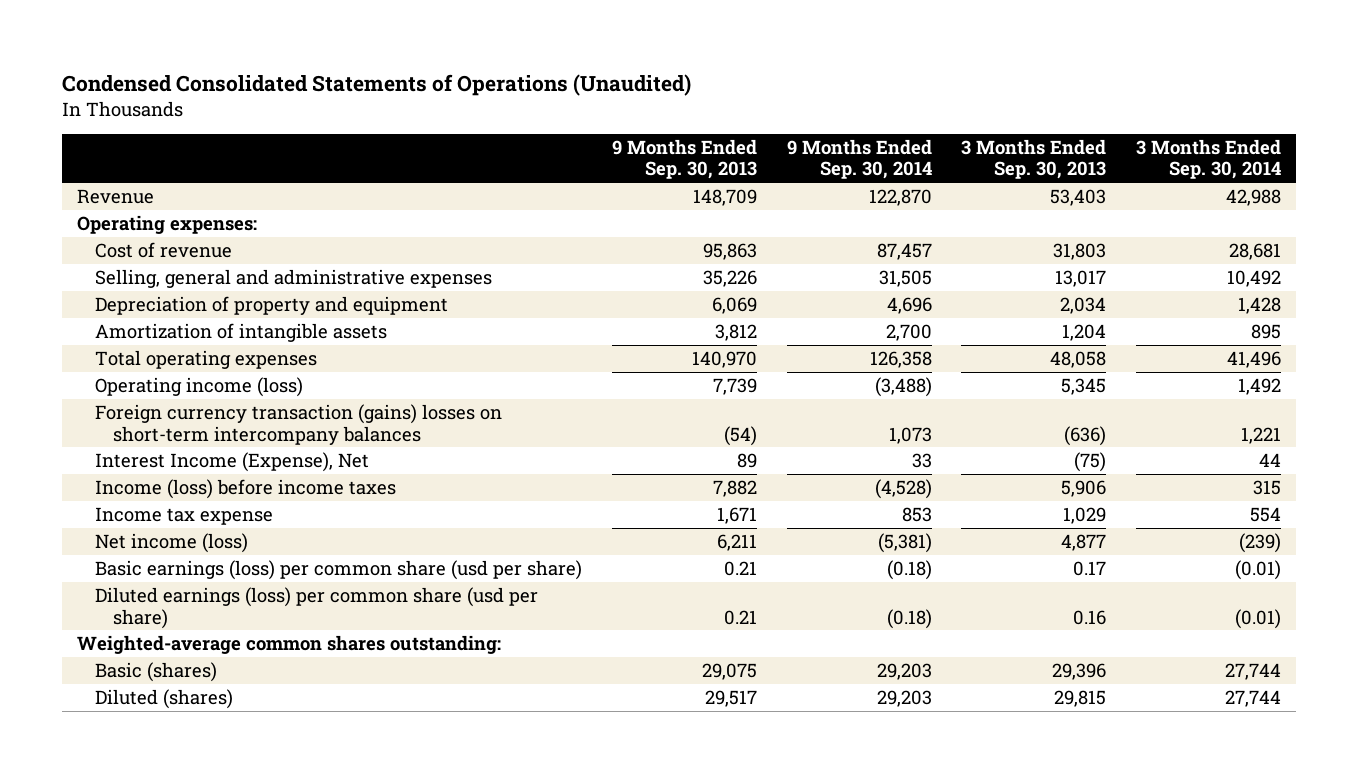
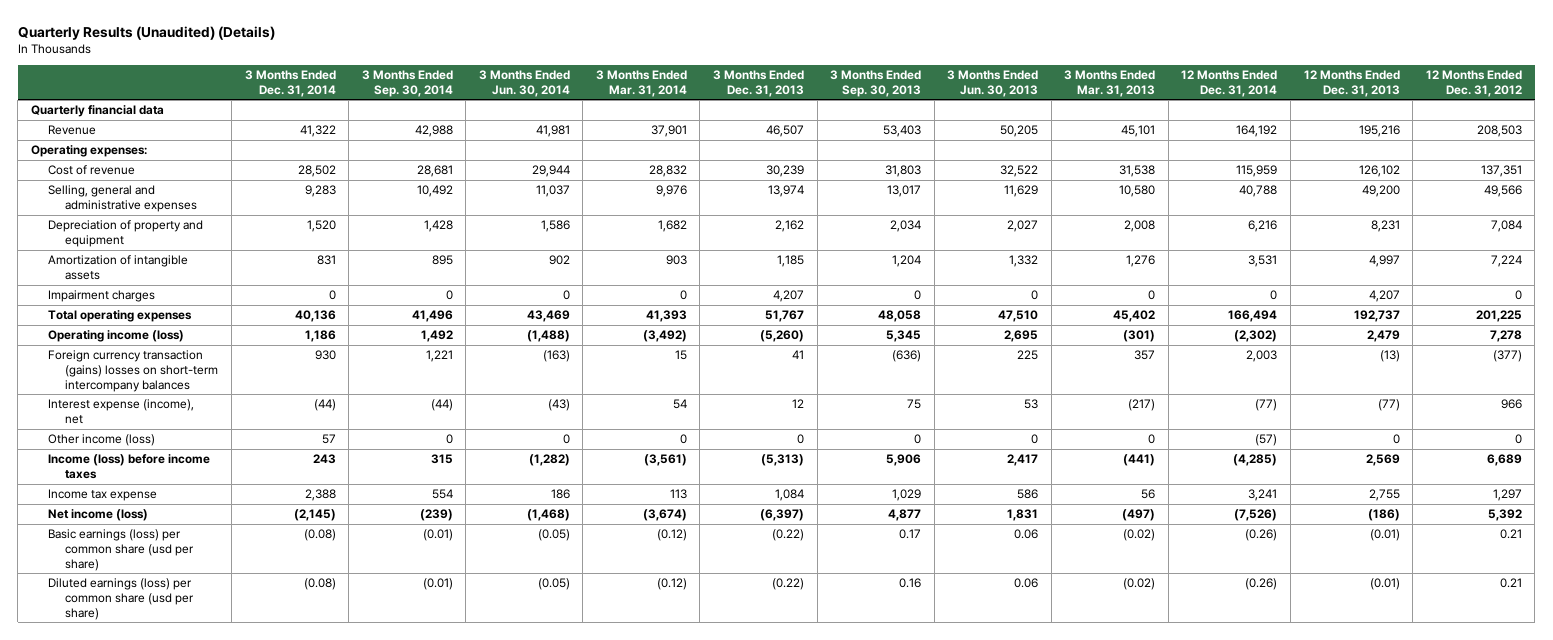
- Condensed Consolidated Statements of Operations (Unaudited)
+ Quarterly Results (Unaudited) (Details)
- | 9 Months Ended Sep. 30, 2013 | 9 Months Ended Sep. 30, 2014 | 3 Months Ended Sep. 30, 2013 | 3 Months Ended Sep. 30, 2014
+ | 3 Months Ended Dec. 31, 2014 | 3 Months Ended Sep. 30, 2014 | 3 Months Ended Jun. 30, 2014 | 3 Months Ended Mar. 31, 2014 | 3 Months Ended Dec. 31, 2013 | 3 Months Ended Sep. 30, 2013 | 3 Months Ended Jun. 30, 2013 | 3 Months Ended Mar. 31, 2013 | 12 Months Ended Dec. 31, 2014 | 12 Months Ended Dec. 31, 2013 | 12 Months Ended Dec. 31, 2012
+ Quarterly financial data
+ Impairment charges | 0 | 0 | 0 | 0 | 4,207 | 0 | 0 | 0 | 0 | 4,207 | 0
- Interest Income (Expense), Net | 89 | 33 | (75) | 44
+ Interest expense (income), net | (44) | (44) | (43) | 54 | 12 | 75 | 53 | (217) | (77) | (77) | 966
+ Other income (loss) | 57 | 0 | 0 | 0 | 0 | 0 | 0 | 0 | (57) | 0 | 0
- Weighted-average common shares outstanding:
- Basic (shares) | 29,075 | 29,203 | 29,396 | 27,744
- Diluted (shares) | 29,517 | 29,203 | 29,815 | 27,744

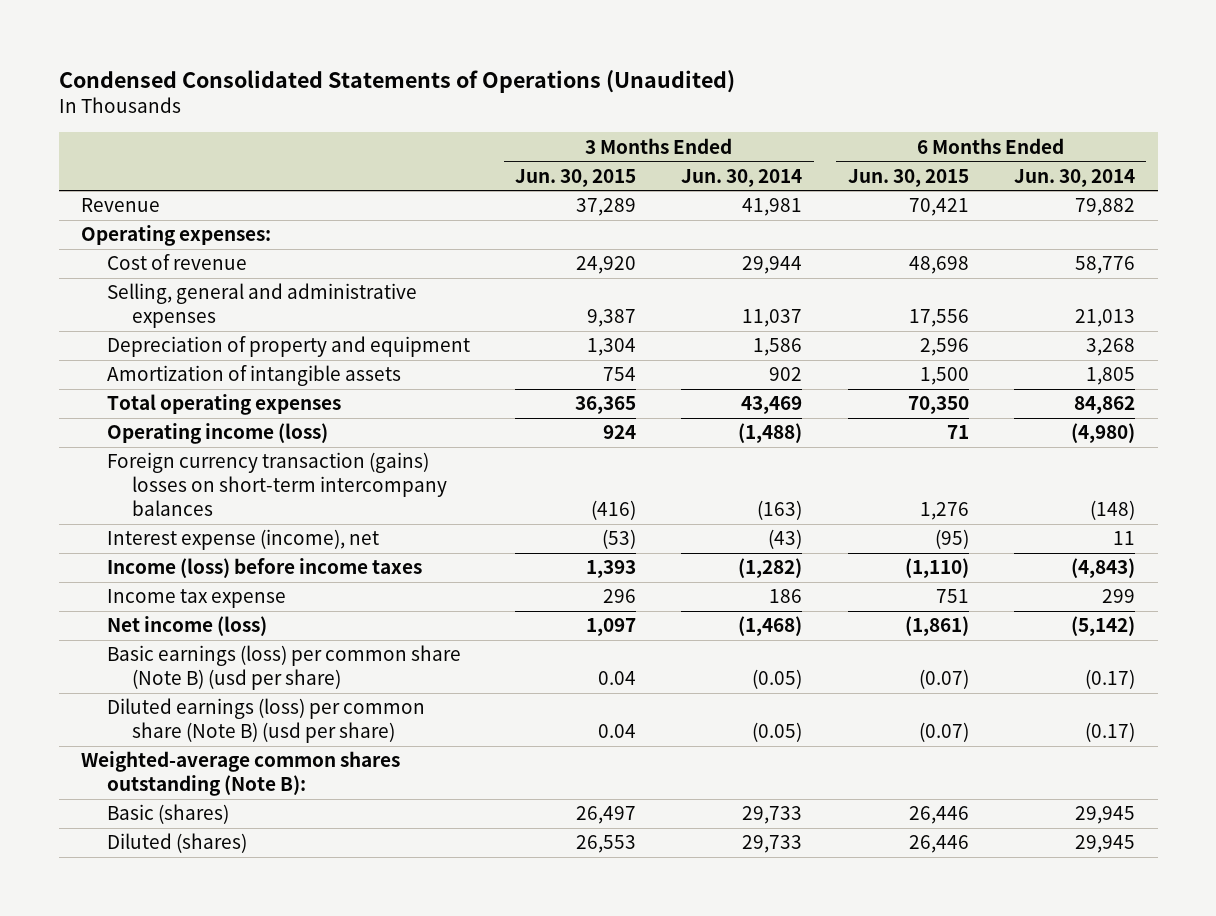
- Quarterly Results (Unaudited) (Details)
+ Condensed Consolidated Statements of Operations (Unaudited)
- | 3 Months Ended Dec. 31, 2014 | 3 Months Ended Sep. 30, 2014 | 3 Months Ended Jun. 30, 2014 | 3 Months Ended Mar. 31, 2014 | 3 Months Ended Dec. 31, 2013 | 3 Months Ended Sep. 30, 2013 | 3 Months Ended Jun. 30, 2013 | 3 Months Ended Mar. 31, 2013 | 12 Months Ended Dec. 31, 2014 | 12 Months Ended Dec. 31, 2013 | 12 Months Ended Dec. 31, 2012
+ | 3 Months Ended Jun. 30, 2015 | 3 Months Ended Jun. 30, 2014 | 6 Months Ended Jun. 30, 2015 | 6 Months Ended Jun. 30, 2014
- Quarterly financial data
- Impairment charges | 0 | 0 | 0 | 0 | 4,207 | 0 | 0 | 0 | 0 | 4,207 | 0
- Other income (loss) | 57 | 0 | 0 | 0 | 0 | 0 | 0 | 0 | (57) | 0 | 0
- Basic earnings (loss) per common share (usd per share) | (0.08) | (0.01) | (0.05) | (0.12) | (0.22) | 0.17 | 0.06 | (0.02) | (0.26) | (0.01) | 0.21
- Diluted earnings (loss) per common share (usd per share) | (0.08) | (0.01) | (0.05) | (0.12) | (0.22) | 0.16 | 0.06 | (0.02) | (0.26) | (0.01) | 0.21
+ Basic earnings (loss) per common share (Note B) (usd per share) | 0.04 | (0.05) | (0.07) | (0.17)
+ Diluted earnings (loss) per common share (Note B) (usd per share) | 0.04 | (0.05) | (0.07) | (0.17)
+ Weighted-average common shares outstanding (Note B):
+ Basic (shares) | 26,497 | 29,733 | 26,446 | 29,945
+ Diluted (shares) | 26,553 | 29,733 | 26,446 | 29,945

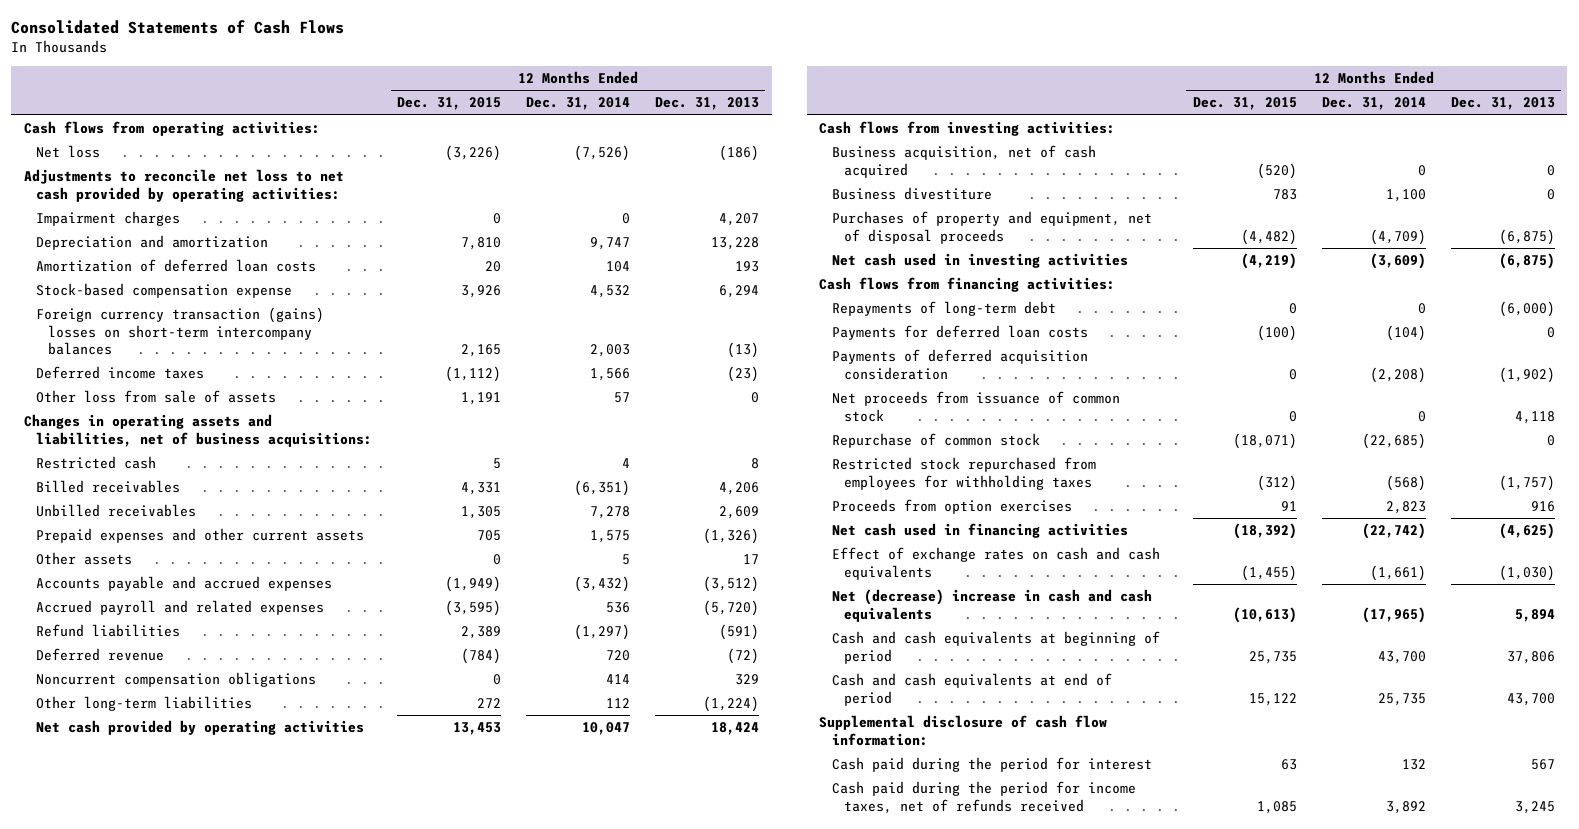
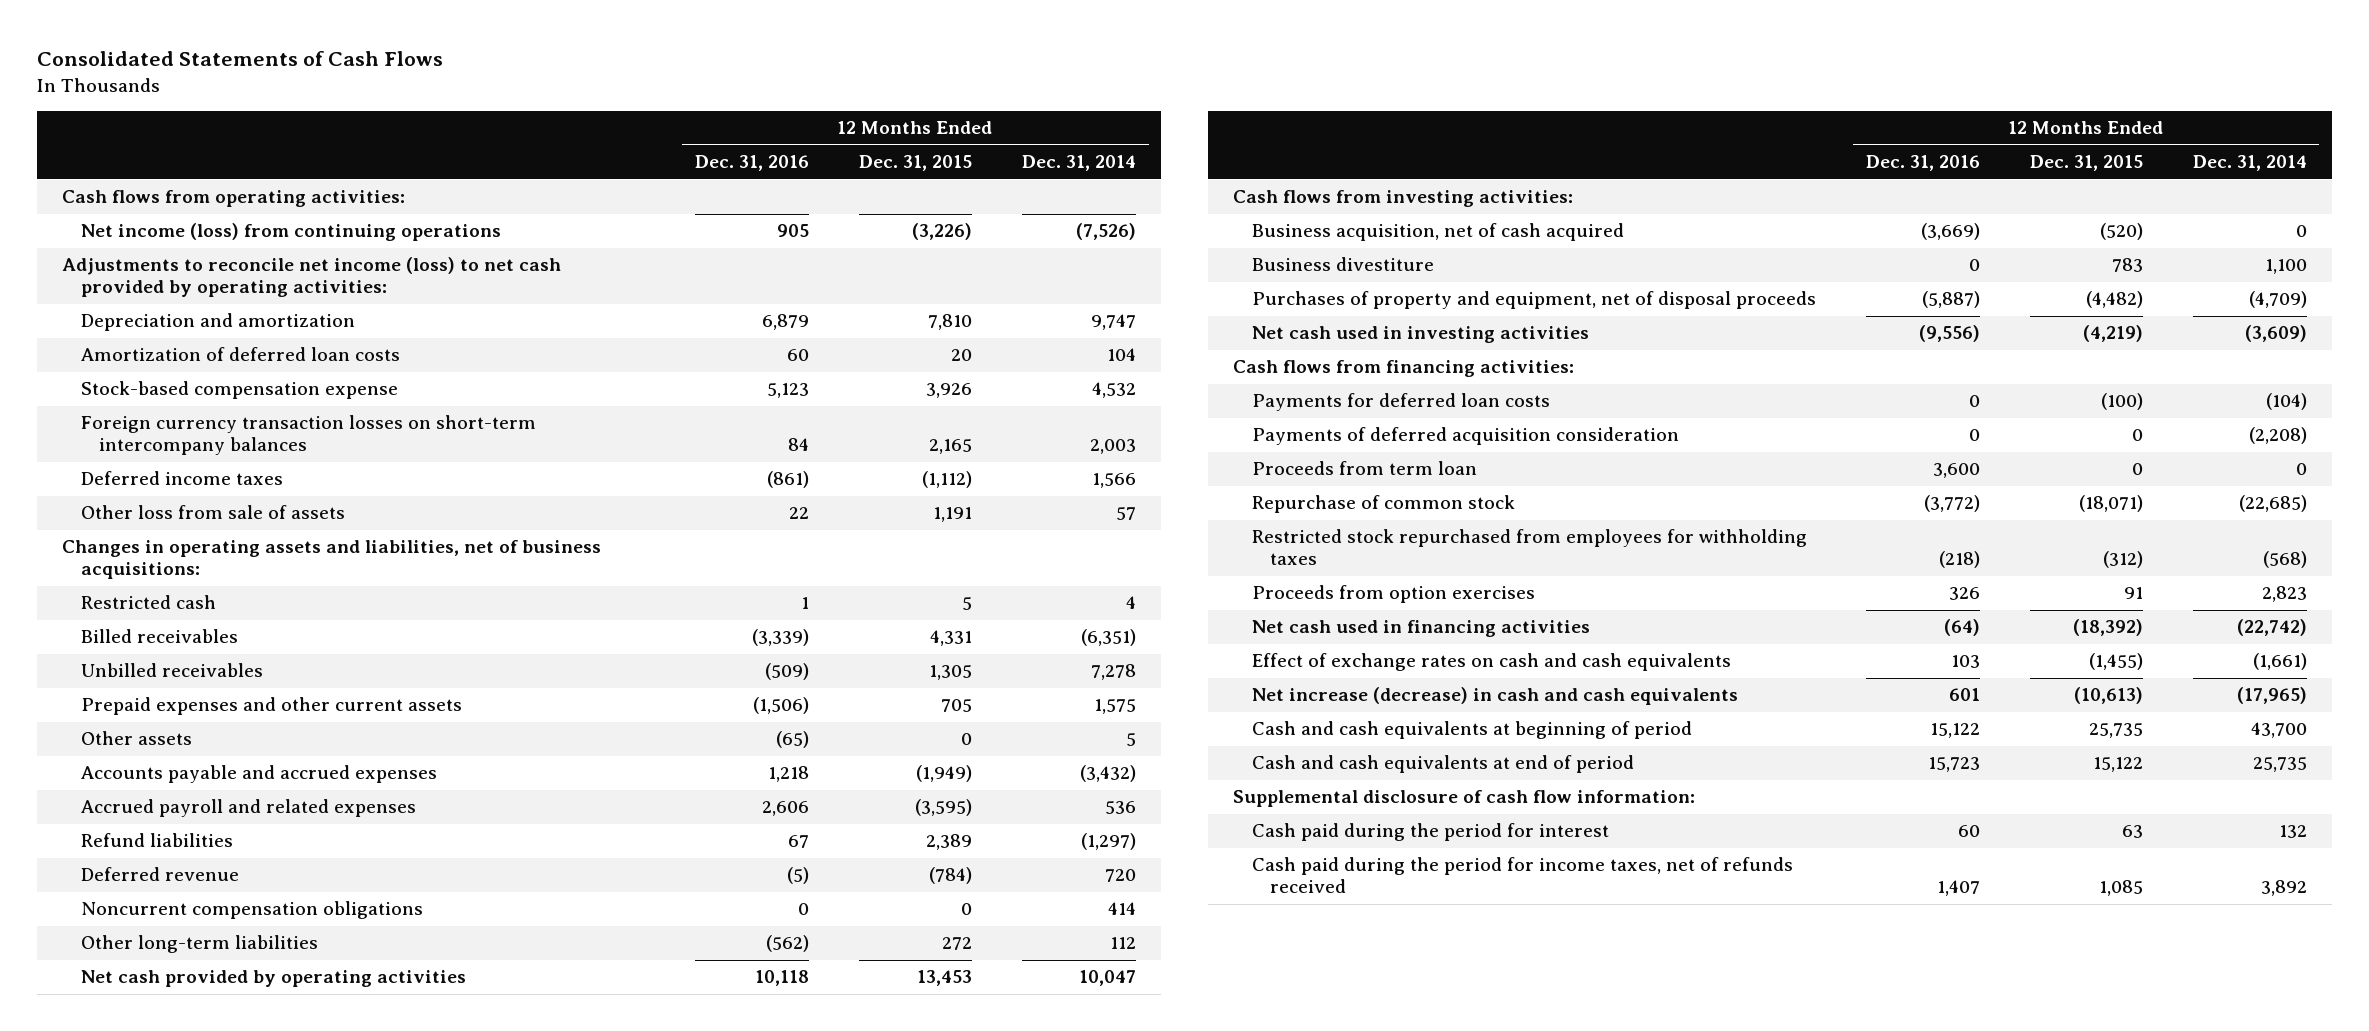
- | 12 Months Ended Dec. 31, 2015 | 12 Months Ended Dec. 31, 2014 | 12 Months Ended Dec. 31, 2013
+ | 12 Months Ended Dec. 31, 2016 | 12 Months Ended Dec. 31, 2015 | 12 Months Ended Dec. 31, 2014
- Net loss | (3,226) | (7,526) | (186)
- Adjustments to reconcile net loss to net cash provided by operating activities:
- Impairment charges | 0 | 0 | 4,207
+ Net income (loss) from continuing operations | 905 | (3,226) | (7,526)
+ Adjustments to reconcile net income (loss) to net cash provided by operating activities:
- Foreign currency transaction (gains) losses on short-term intercompany balances | 2,165 | 2,003 | (13)
+ Foreign currency transaction losses on short-term intercompany balances | 84 | 2,165 | 2,003
- Repayments of long-term debt | 0 | 0 | (6,000)
- Net proceeds from issuance of common stock | 0 | 0 | 4,118
+ Proceeds from term loan | 3,600 | 0 | 0
- Net (decrease) increase in cash and cash equivalents | (10,613) | (17,965) | 5,894
+ Net increase (decrease) in cash and cash equivalents | 601 | (10,613) | (17,965)

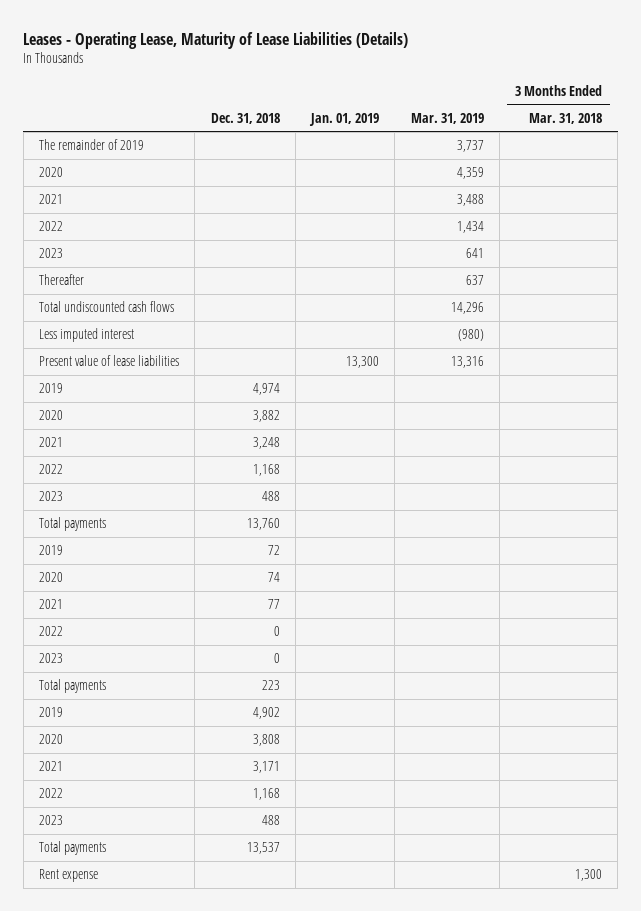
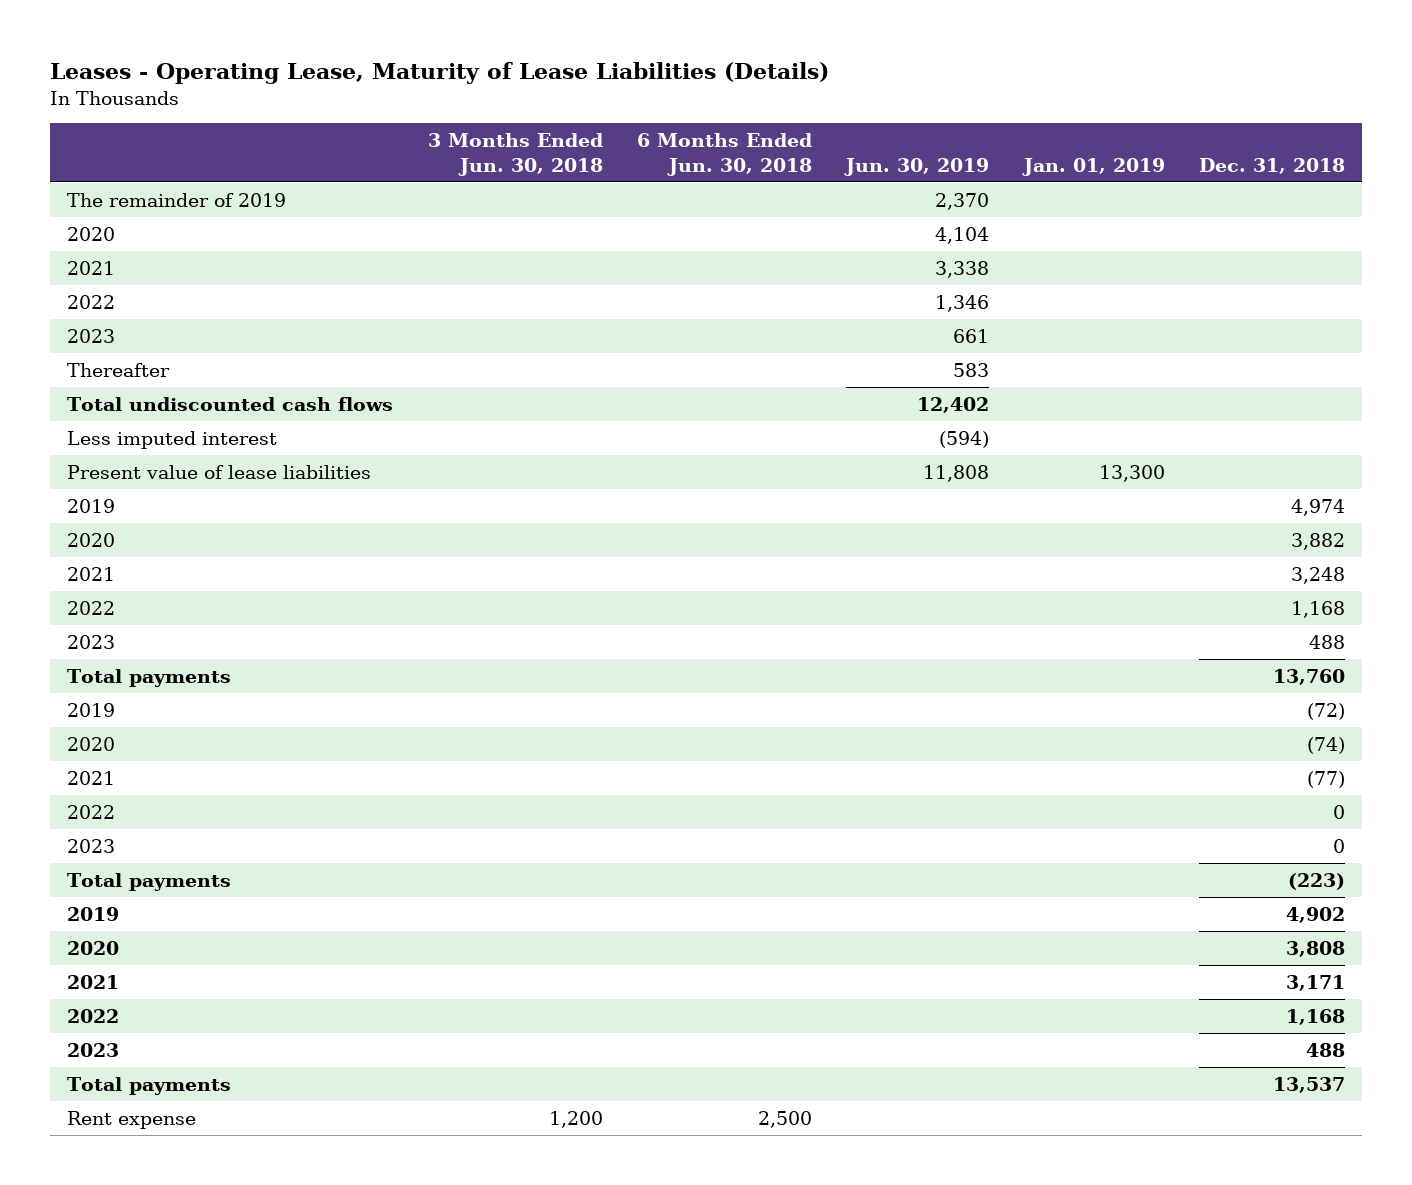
- | Dec. 31, 2018 | Jan. 01, 2019 | Mar. 31, 2019 | 3 Months Ended Mar. 31, 2018
+ | 3 Months Ended Jun. 30, 2018 | 6 Months Ended Jun. 30, 2018 | Jun. 30, 2019 | Jan. 01, 2019 | Dec. 31, 2018
- 2019 | 72 | | |
- 2020 | 74 | | |
- 2021 | 77 | | |
+ 2019 | | | | | (72)
+ 2020 | | | | | (74)
+ 2021 | | | | | (77)
- Total payments | 223 | | |
+ Total payments | | | | | (223)

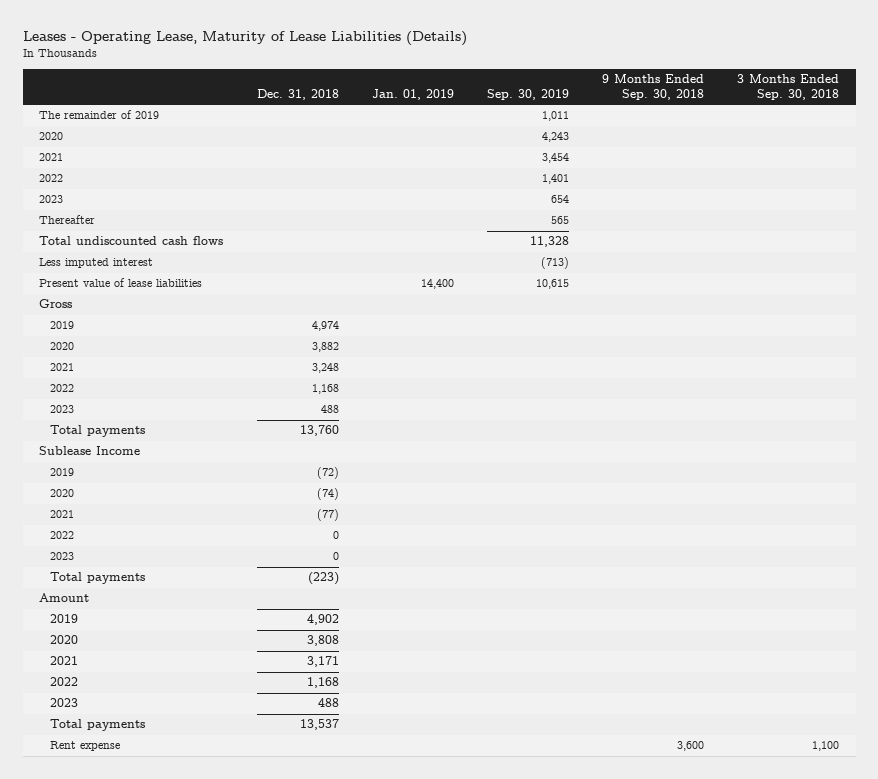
- | 3 Months Ended Jun. 30, 2018 | 6 Months Ended Jun. 30, 2018 | Jun. 30, 2019 | Jan. 01, 2019 | Dec. 31, 2018
+ | Dec. 31, 2018 | Jan. 01, 2019 | Sep. 30, 2019 | 9 Months Ended Sep. 30, 2018 | 3 Months Ended Sep. 30, 2018
- Present value of lease liabilities | | | 11,808 | 13,300 |
+ Present value of lease liabilities | | 14,400 | 10,615 | |
+ Gross
+ Sublease Income
+ Amount

